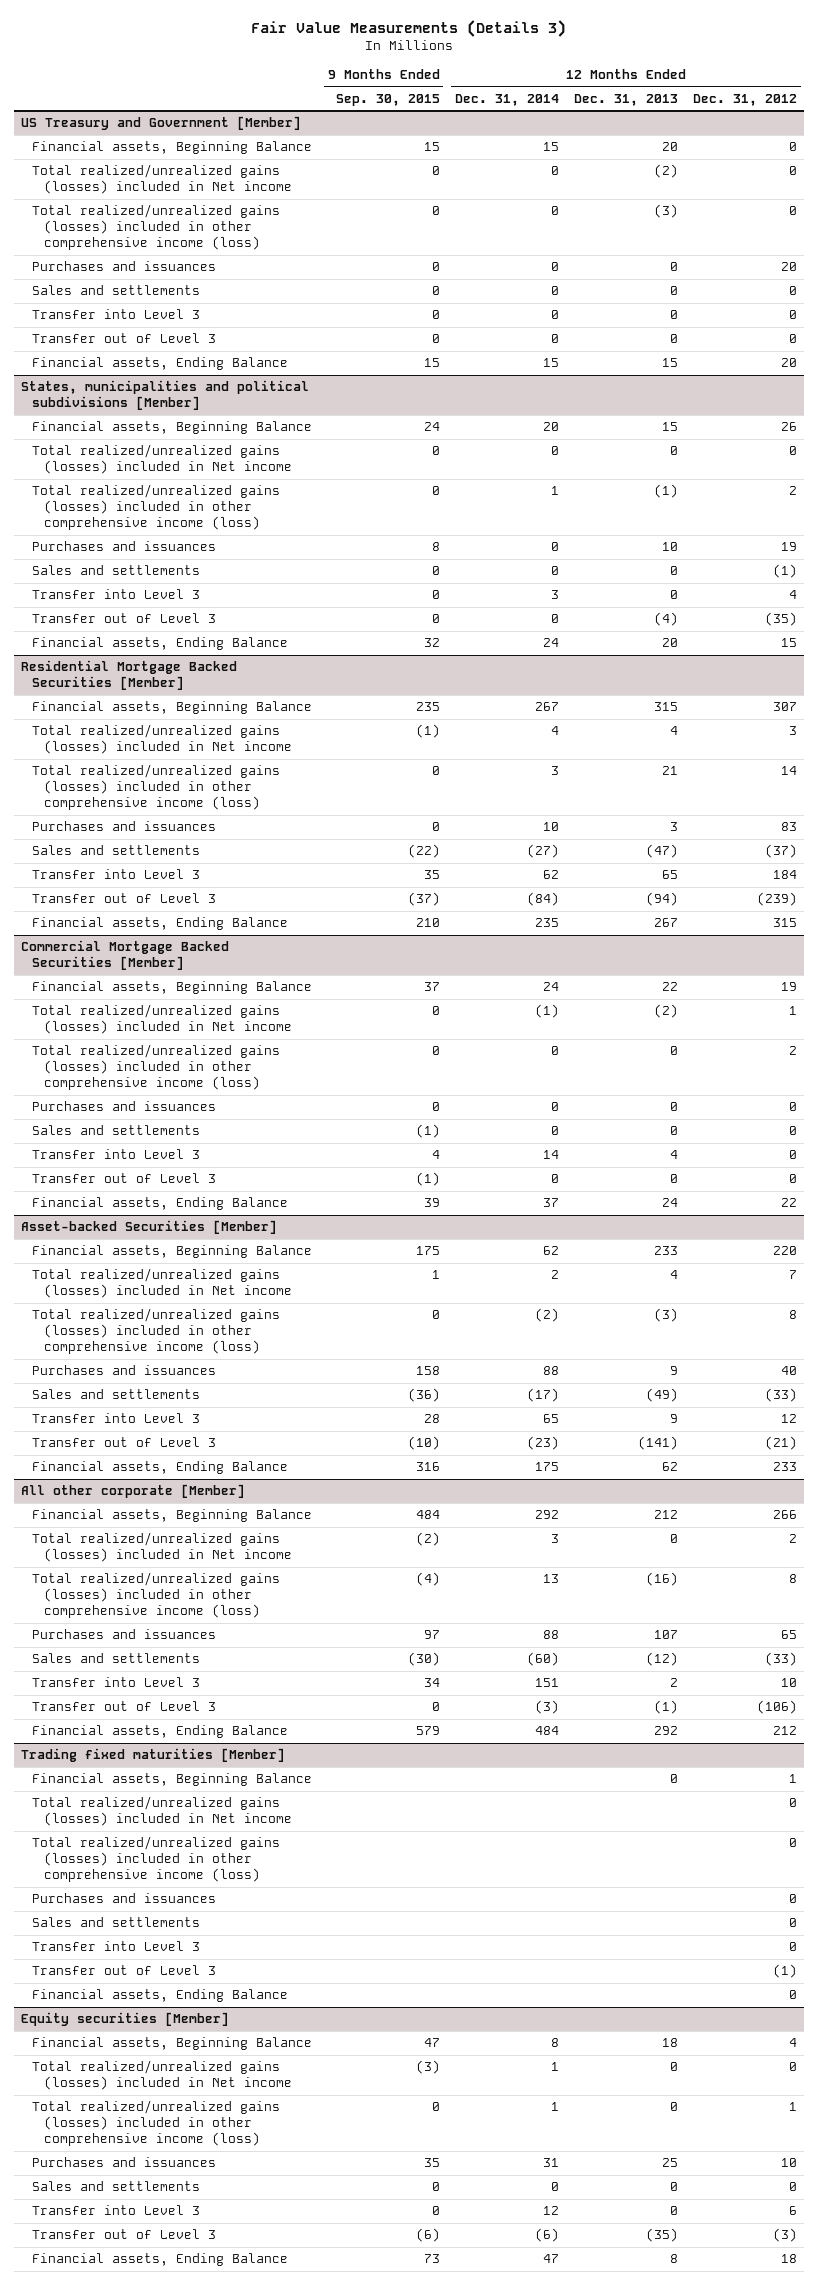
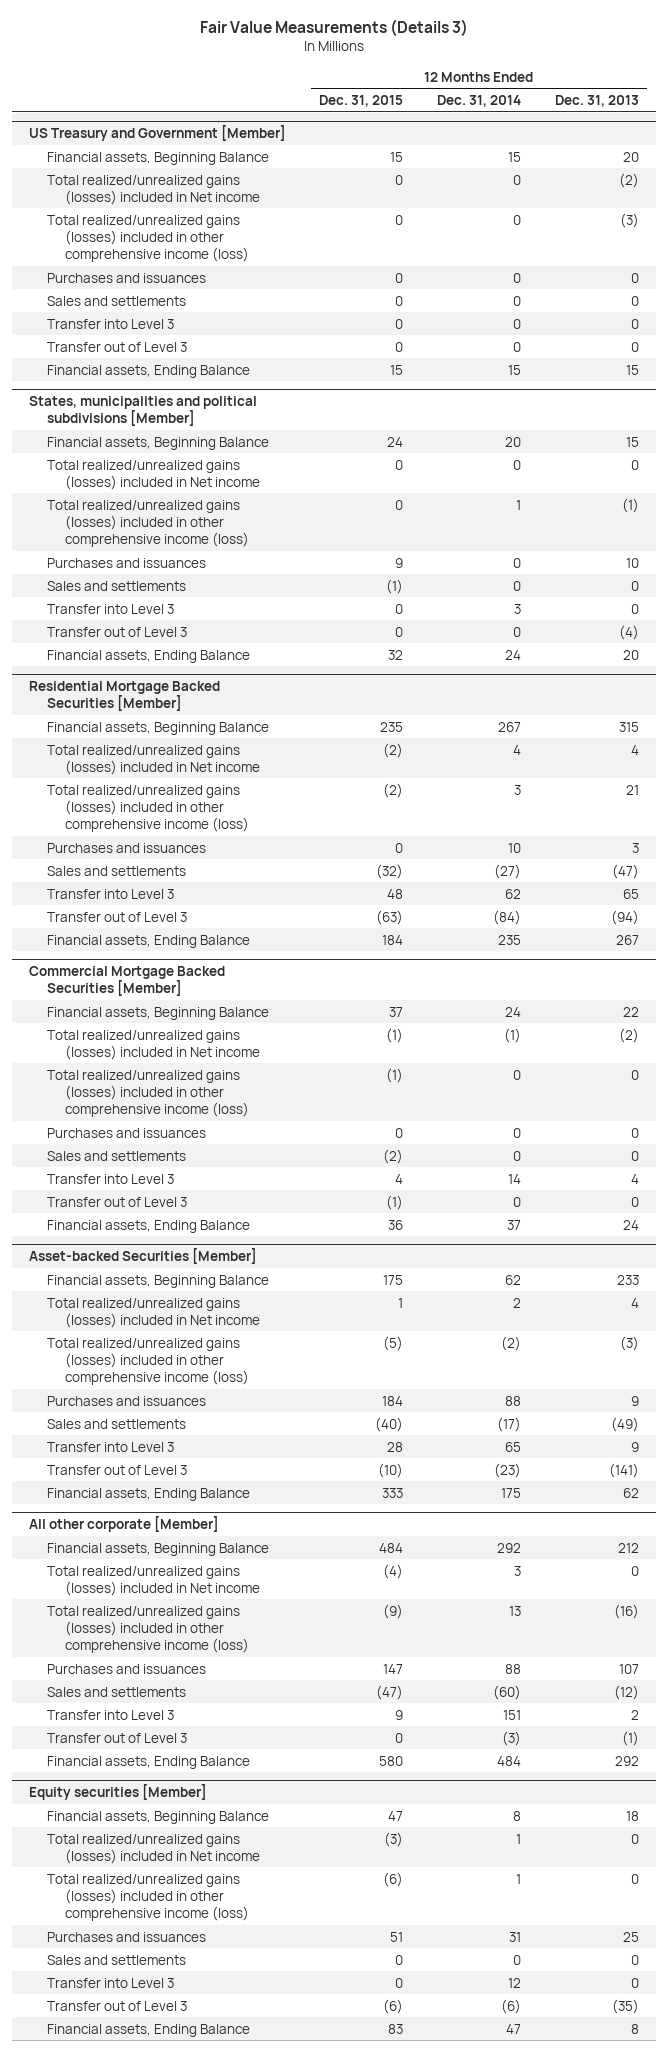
- | 9 Months Ended Sep. 30, 2015 | 12 Months Ended Dec. 31, 2014 | 12 Months Ended Dec. 31, 2013 | 12 Months Ended Dec. 31, 2012
+ | 12 Months Ended Dec. 31, 2015 | 12 Months Ended Dec. 31, 2014 | 12 Months Ended Dec. 31, 2013
- Trading fixed maturities [Member]
- Financial assets, Beginning Balance | | | 0 | 1
- Total realized/unrealized gains (losses) included in Net income | | | | 0
- Total realized/unrealized gains (losses) included in other comprehensive income (loss) | | | | 0
- Purchases and issuances | | | | 0
- Sales and settlements | | | | 0
- Transfer into Level 3 | | | | 0
- Transfer out of Level 3 | | | | (1)
- Financial assets, Ending Balance | | | | 0

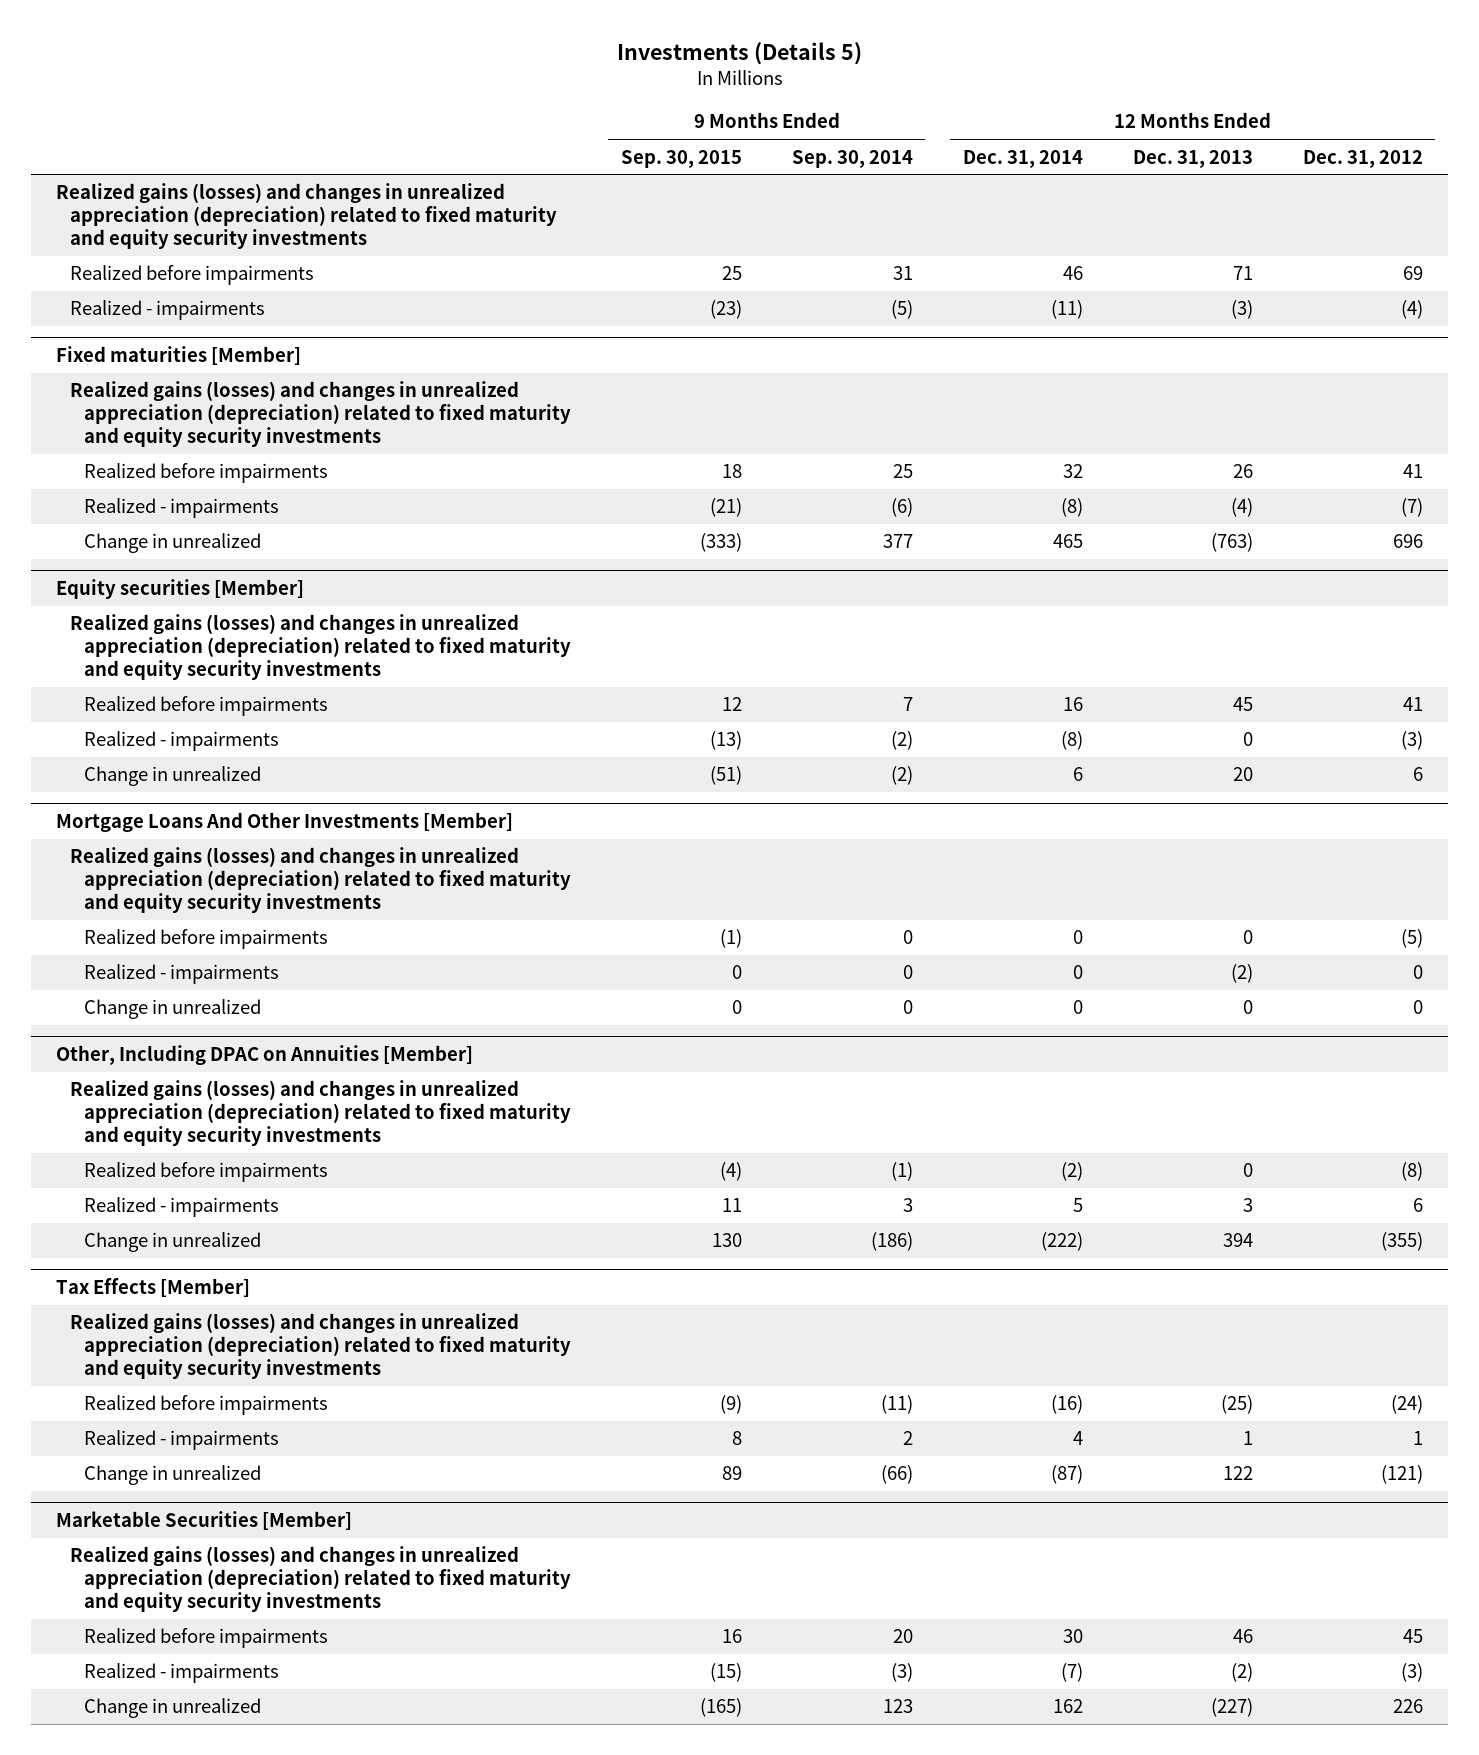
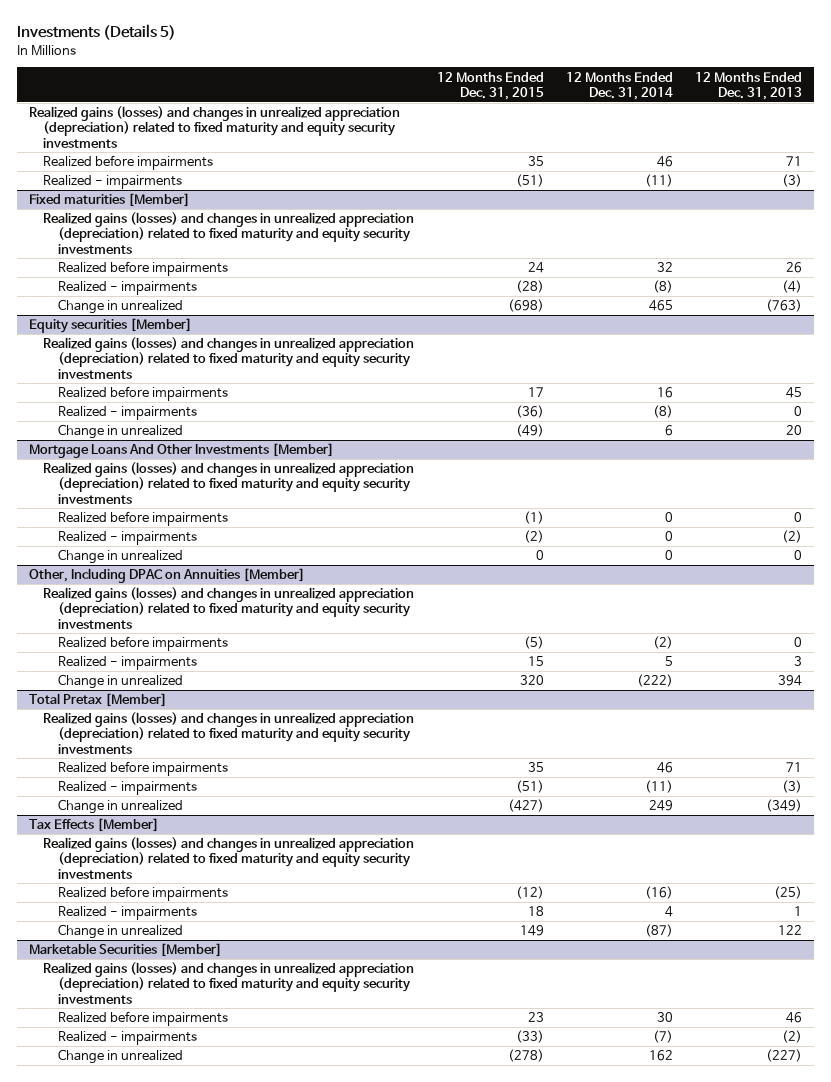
- | 9 Months Ended Sep. 30, 2015 | 9 Months Ended Sep. 30, 2014 | 12 Months Ended Dec. 31, 2014 | 12 Months Ended Dec. 31, 2013 | 12 Months Ended Dec. 31, 2012
+ | 12 Months Ended Dec. 31, 2015 | 12 Months Ended Dec. 31, 2014 | 12 Months Ended Dec. 31, 2013
+ Total Pretax [Member]
+ Realized gains (losses) and changes in unrealized appreciation (depreciation) related to fixed maturity and equity security investments
+ Realized before impairments | 35 | 46 | 71
+ Realized - impairments | (51) | (11) | (3)
+ Change in unrealized | (427) | 249 | (349)

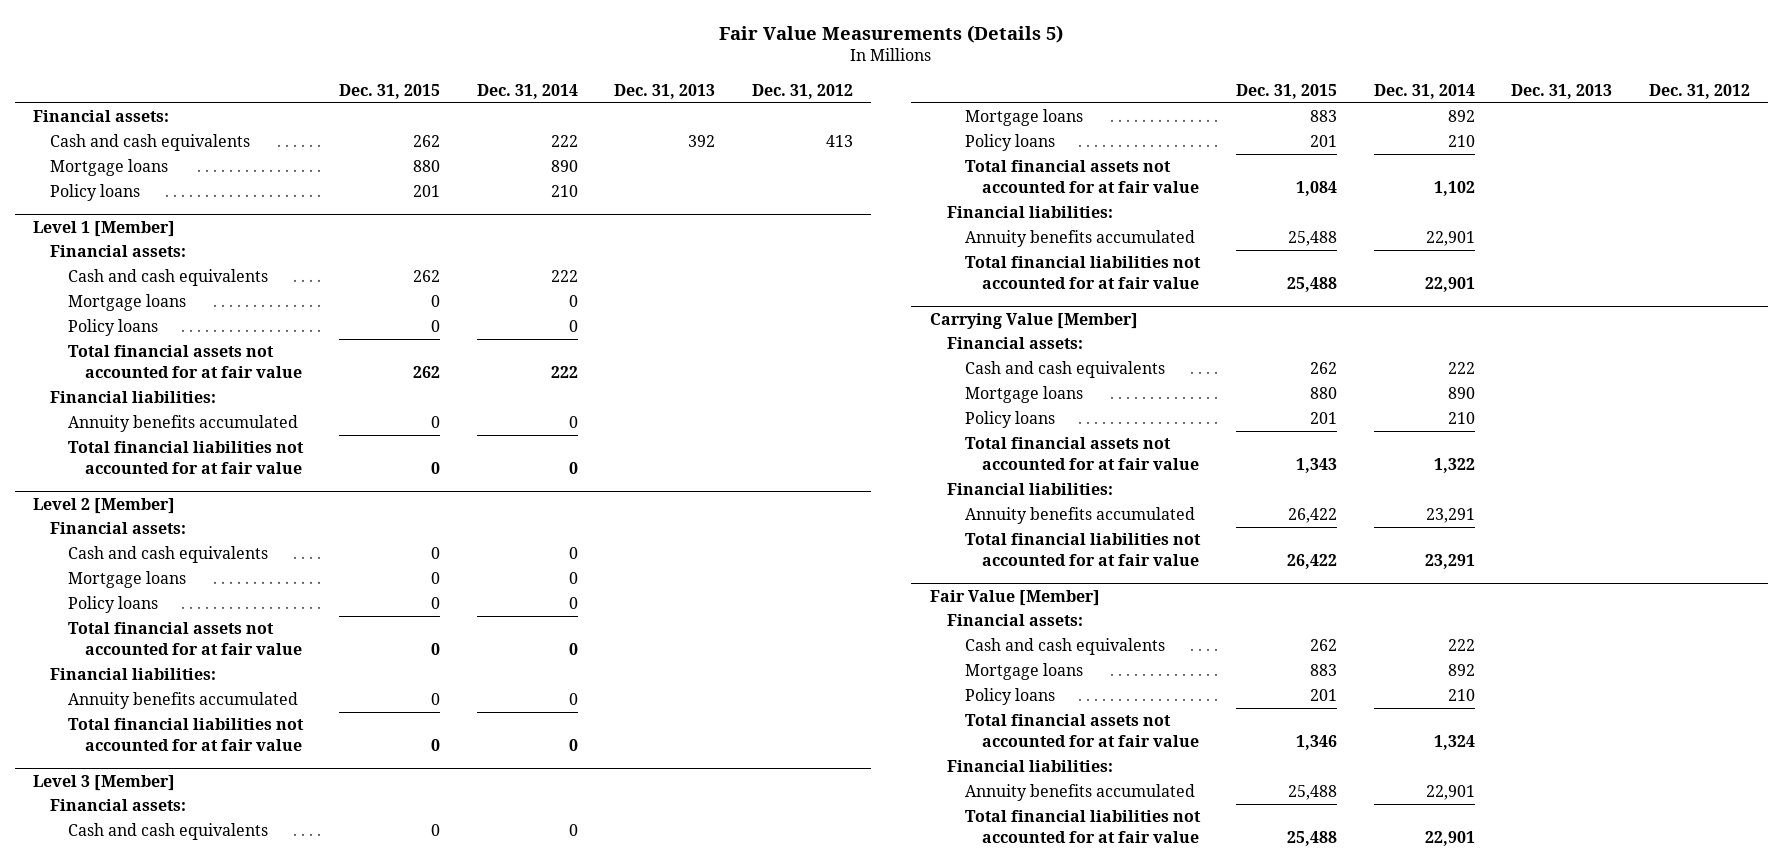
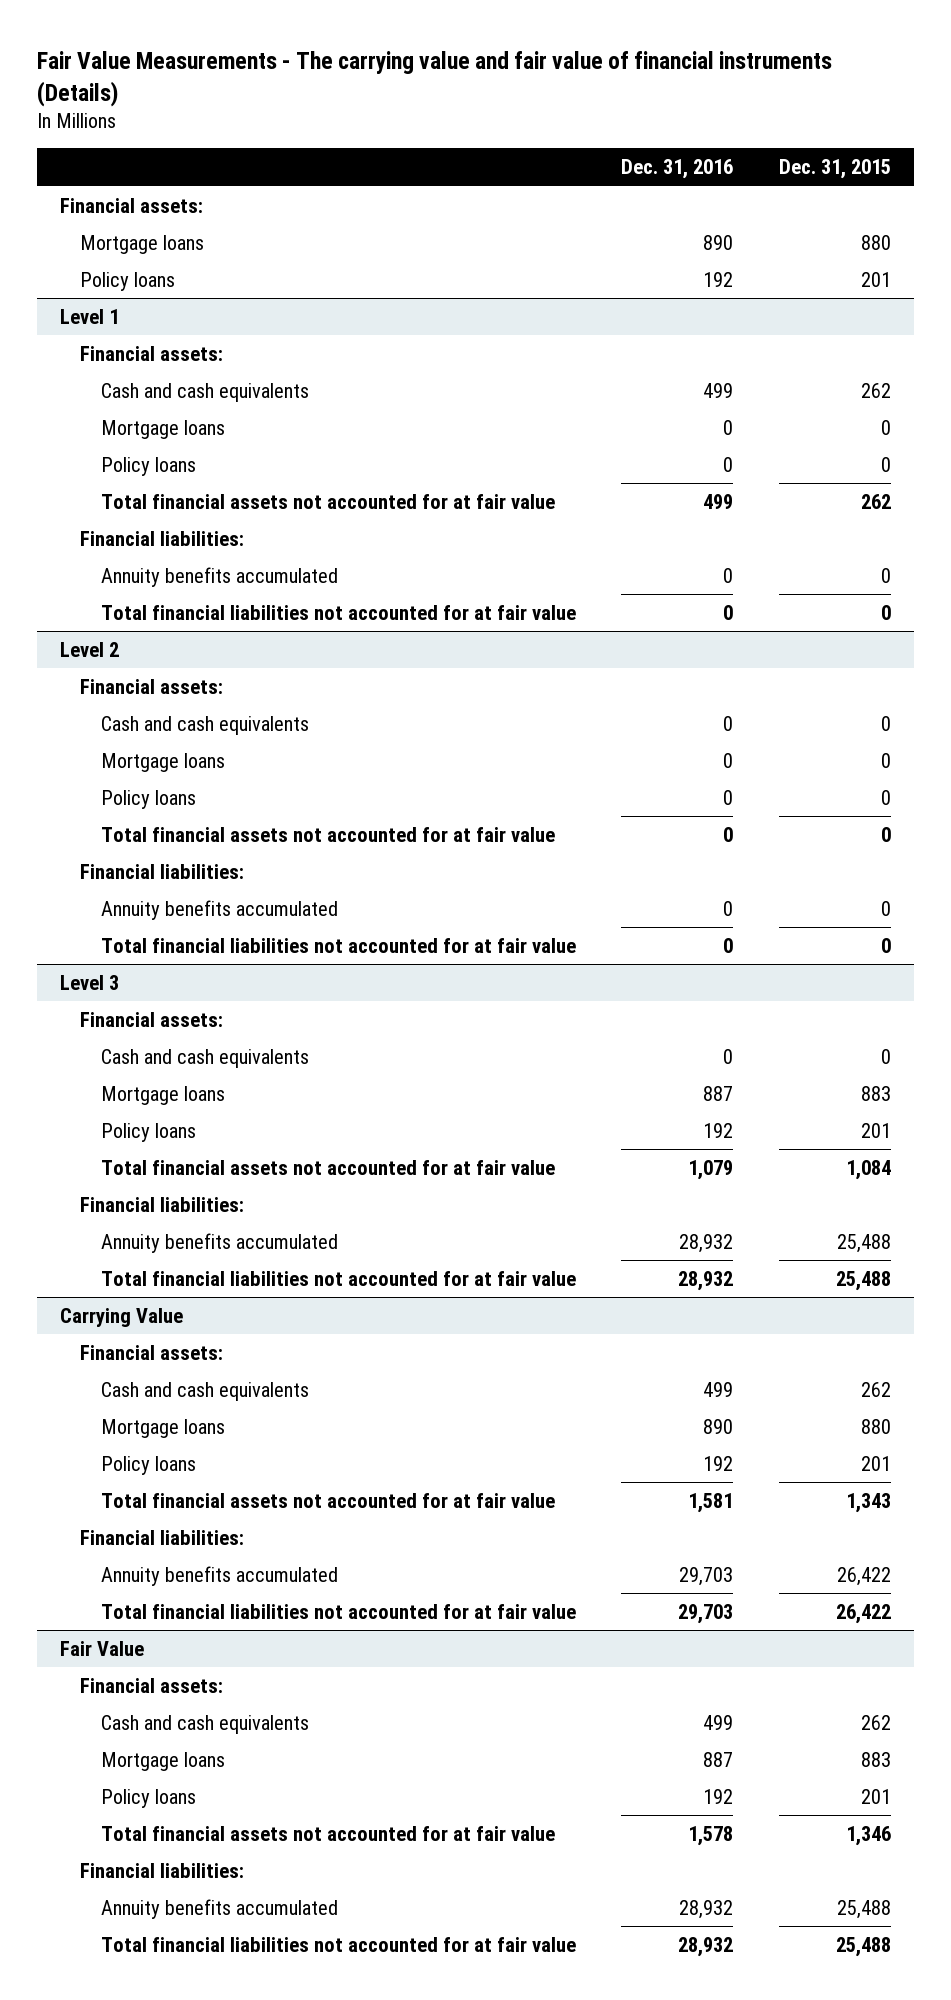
- Fair Value Measurements (Details 5)
+ Fair Value Measurements - The carrying value and fair value of financial instruments (Details)
- | Dec. 31, 2015 | Dec. 31, 2014 | Dec. 31, 2013 | Dec. 31, 2012
+ | Dec. 31, 2016 | Dec. 31, 2015
- Cash and cash equivalents | 262 | 222 | 392 | 413
- Level 1 [Member]
+ Level 1
- Level 2 [Member]
+ Level 2
- Level 3 [Member]
+ Level 3
- Carrying Value [Member]
+ Carrying Value
- Fair Value [Member]
+ Fair Value

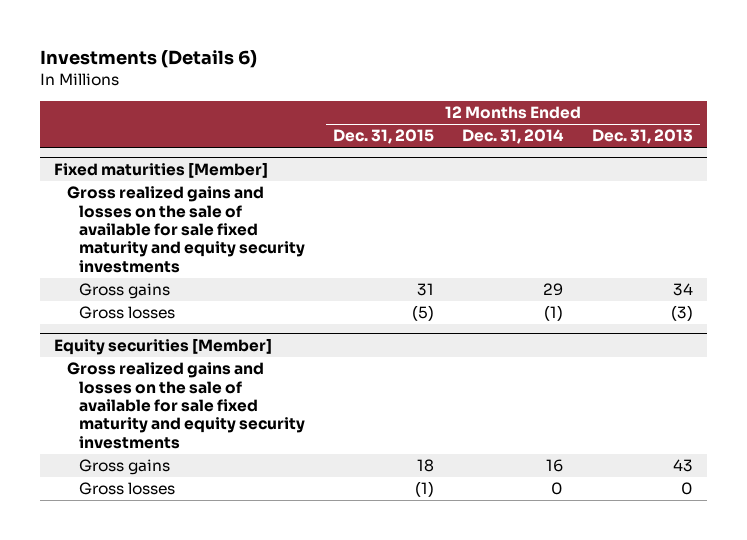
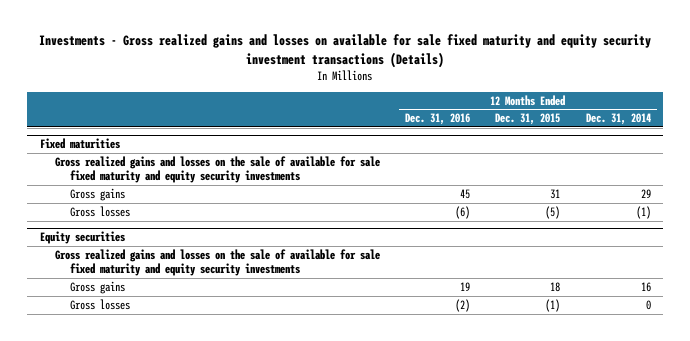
- Investments (Details 6)
+ Investments - Gross realized gains and losses on available for sale fixed maturity and equity security investment transactions (Details)
- | 12 Months Ended Dec. 31, 2015 | 12 Months Ended Dec. 31, 2014 | 12 Months Ended Dec. 31, 2013
+ | 12 Months Ended Dec. 31, 2016 | 12 Months Ended Dec. 31, 2015 | 12 Months Ended Dec. 31, 2014
- Fixed maturities [Member]
+ Fixed maturities
- Equity securities [Member]
+ Equity securities

